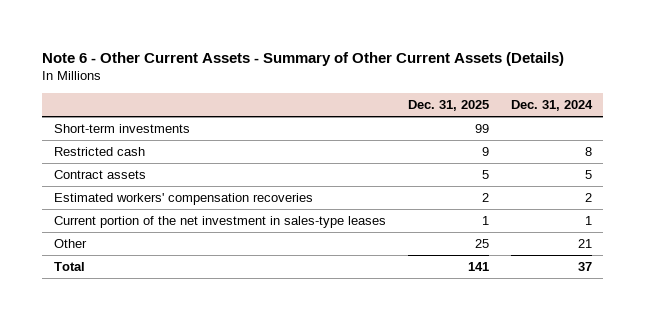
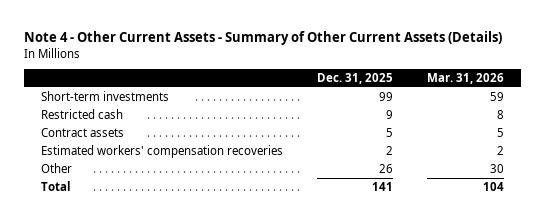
- Note 6 - Other Current Assets - Summary of Other Current Assets (Details)
+ Note 4 - Other Current Assets - Summary of Other Current Assets (Details)
- | Dec. 31, 2025 | Dec. 31, 2024
+ | Dec. 31, 2025 | Mar. 31, 2026
- Current portion of the net investment in sales-type leases | 1 | 1
- Other | 25 | 21
+ Other | 26 | 30

